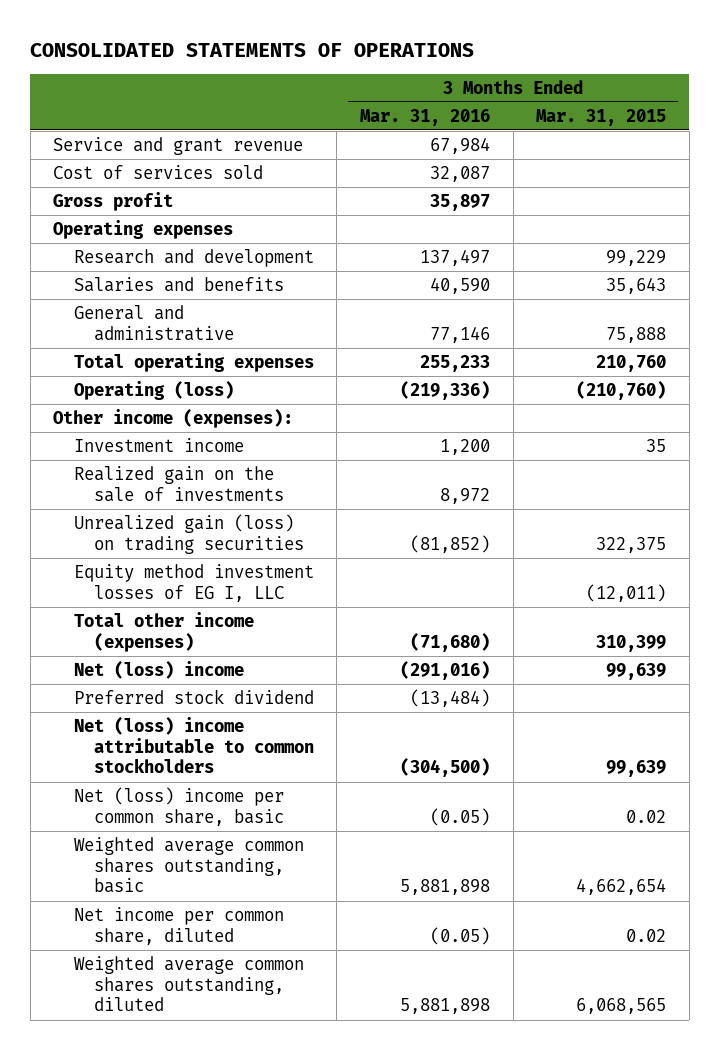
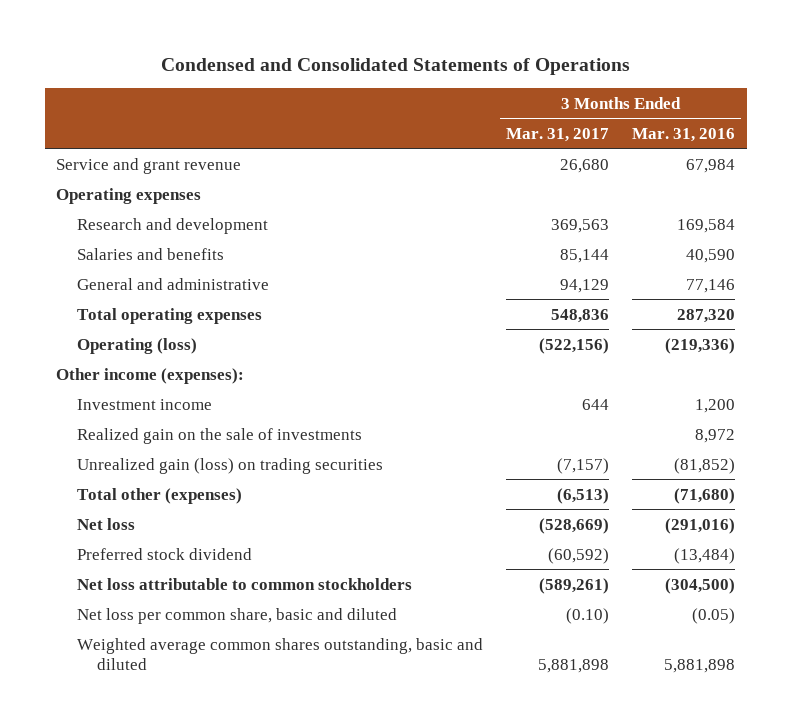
- CONSOLIDATED STATEMENTS OF OPERATIONS
+ Condensed and Consolidated Statements of Operations
- | 3 Months Ended Mar. 31, 2016 | 3 Months Ended Mar. 31, 2015
+ | 3 Months Ended Mar. 31, 2017 | 3 Months Ended Mar. 31, 2016
- Cost of services sold | 32,087 |
- Gross profit | 35,897 |
- Research and development | 137,497 | 99,229
+ Research and development | 369,563 | 169,584
- Total operating expenses | 255,233 | 210,760
+ Total operating expenses | 548,836 | 287,320
- Equity method investment losses of EG I, LLC | | (12,011)
- Total other income (expenses) | (71,680) | 310,399
- Net (loss) income | (291,016) | 99,639
+ Total other (expenses) | (6,513) | (71,680)
+ Net loss | (528,669) | (291,016)
- Net (loss) income attributable to common stockholders | (304,500) | 99,639
- Net (loss) income per common share, basic | (0.05) | 0.02
- Weighted average common shares outstanding, basic | 5,881,898 | 4,662,654
- Net income per common share, diluted | (0.05) | 0.02
- Weighted average common shares outstanding, diluted | 5,881,898 | 6,068,565
+ Net loss attributable to common stockholders | (589,261) | (304,500)
+ Net loss per common share, basic and diluted | (0.10) | (0.05)
+ Weighted average common shares outstanding, basic and diluted | 5,881,898 | 5,881,898

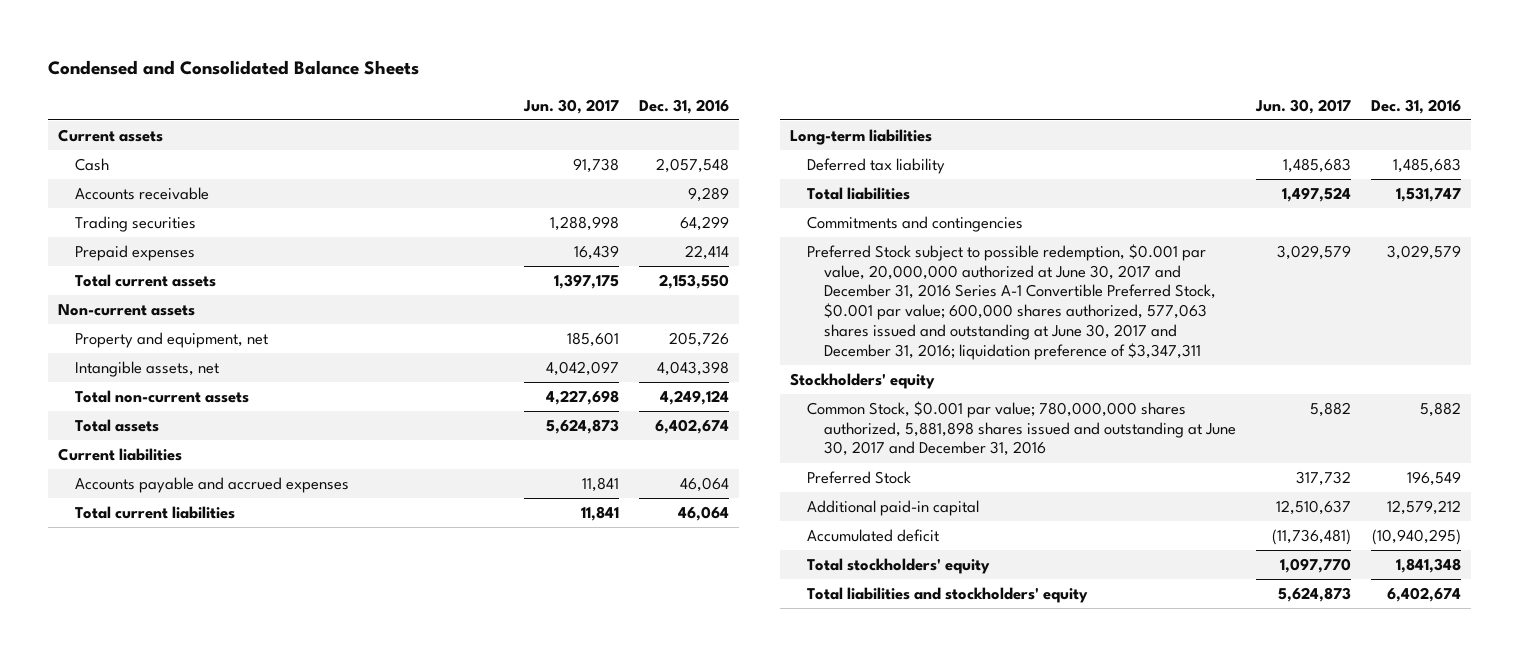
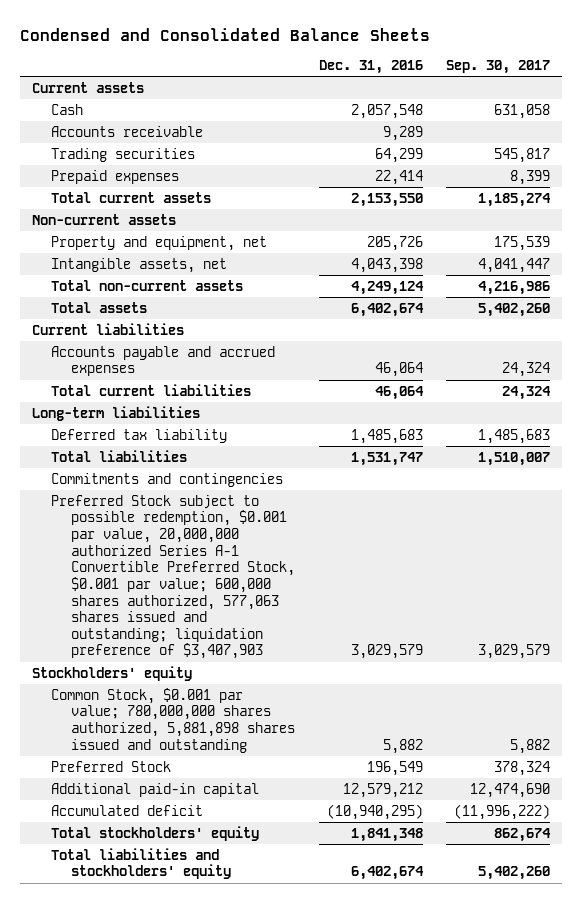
- | Jun. 30, 2017 | Dec. 31, 2016
+ | Dec. 31, 2016 | Sep. 30, 2017
- Preferred Stock subject to possible redemption, $0.001 par value, 20,000,000 authorized at June 30, 2017 and December 31, 2016 Series A-1 Convertible Preferred Stock, $0.001 par value; 600,000 shares authorized, 577,063 shares issued and outstanding at June 30, 2017 and December 31, 2016; liquidation preference of $3,347,311 | 3,029,579 | 3,029,579
+ Preferred Stock subject to possible redemption, $0.001 par value, 20,000,000 authorized Series A-1 Convertible Preferred Stock, $0.001 par value; 600,000 shares authorized, 577,063 shares issued and outstanding; liquidation preference of $3,407,903 | 3,029,579 | 3,029,579
- Common Stock, $0.001 par value; 780,000,000 shares authorized, 5,881,898 shares issued and outstanding at June 30, 2017 and December 31, 2016 | 5,882 | 5,882
+ Common Stock, $0.001 par value; 780,000,000 shares authorized, 5,881,898 shares issued and outstanding | 5,882 | 5,882

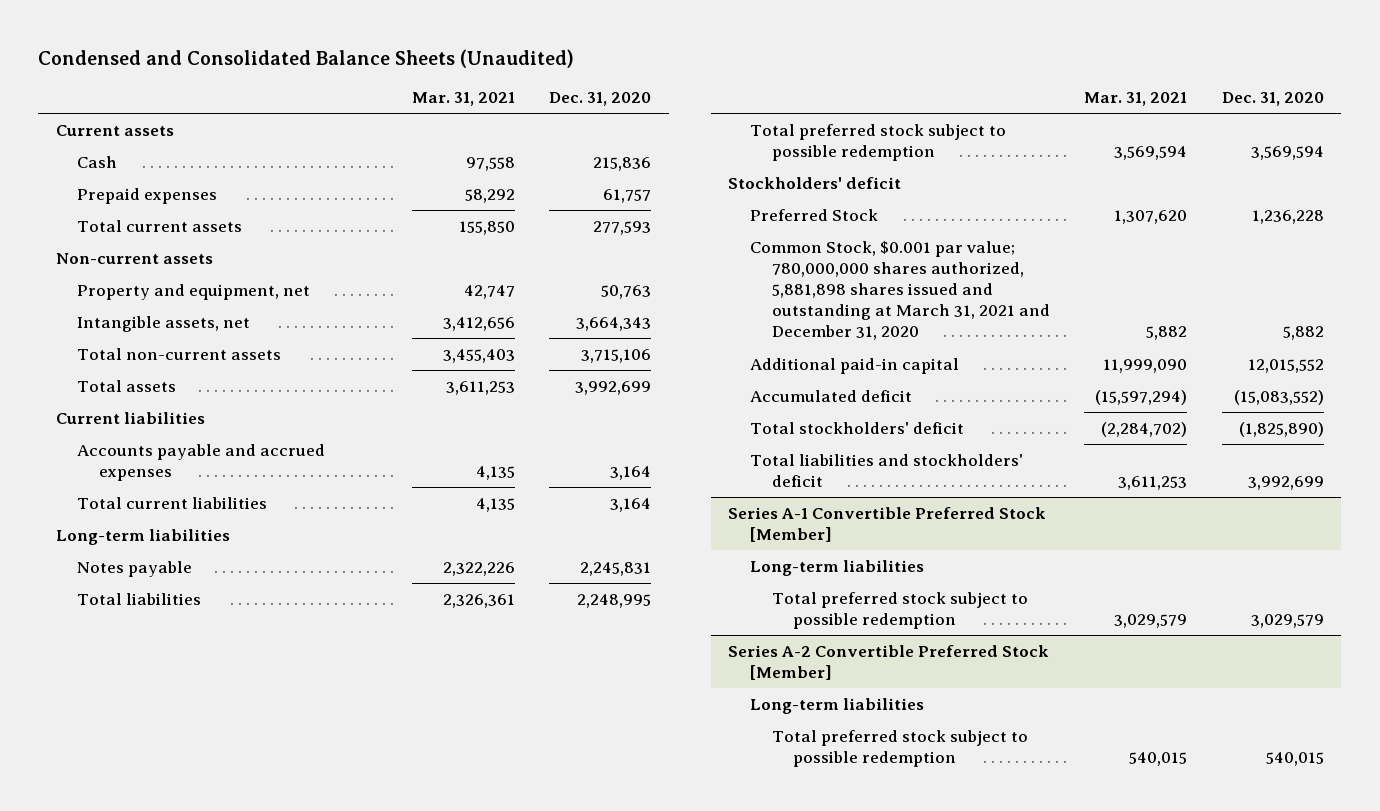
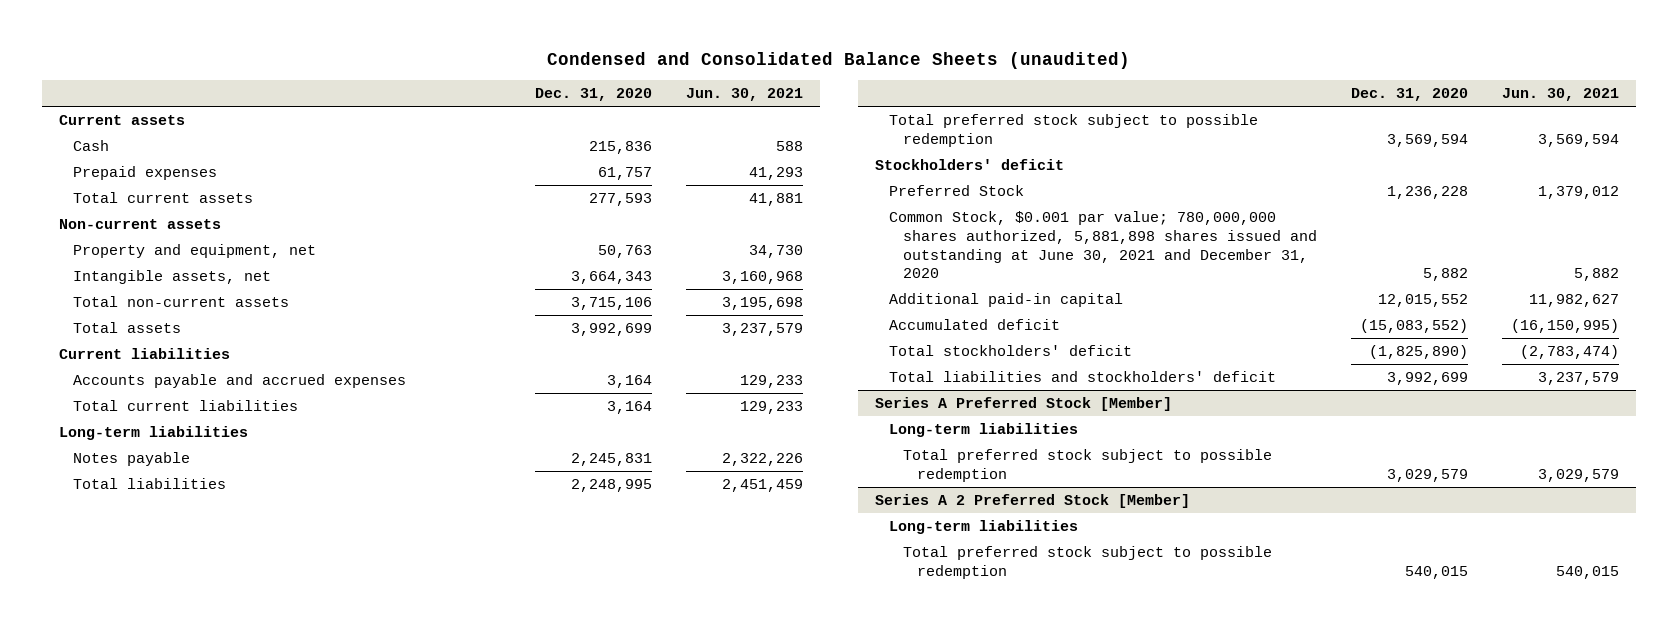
- Condensed and Consolidated Balance Sheets (Unaudited)
+ Condensed and Consolidated Balance Sheets (unaudited)
- | Mar. 31, 2021 | Dec. 31, 2020
+ | Dec. 31, 2020 | Jun. 30, 2021
- Common Stock, $0.001 par value; 780,000,000 shares authorized, 5,881,898 shares issued and outstanding at March 31, 2021 and December 31, 2020 | 5,882 | 5,882
+ Common Stock, $0.001 par value; 780,000,000 shares authorized, 5,881,898 shares issued and outstanding at June 30, 2021 and December 31, 2020 | 5,882 | 5,882
- Series A-1 Convertible Preferred Stock [Member]
+ Series A Preferred Stock [Member]
- Series A-2 Convertible Preferred Stock [Member]
+ Series A 2 Preferred Stock [Member]

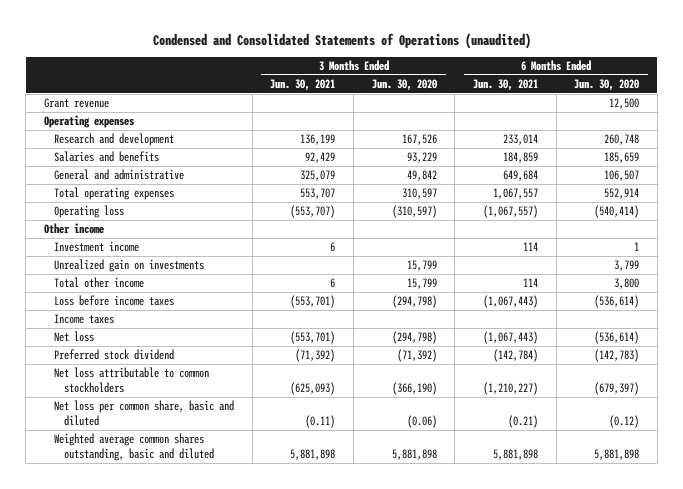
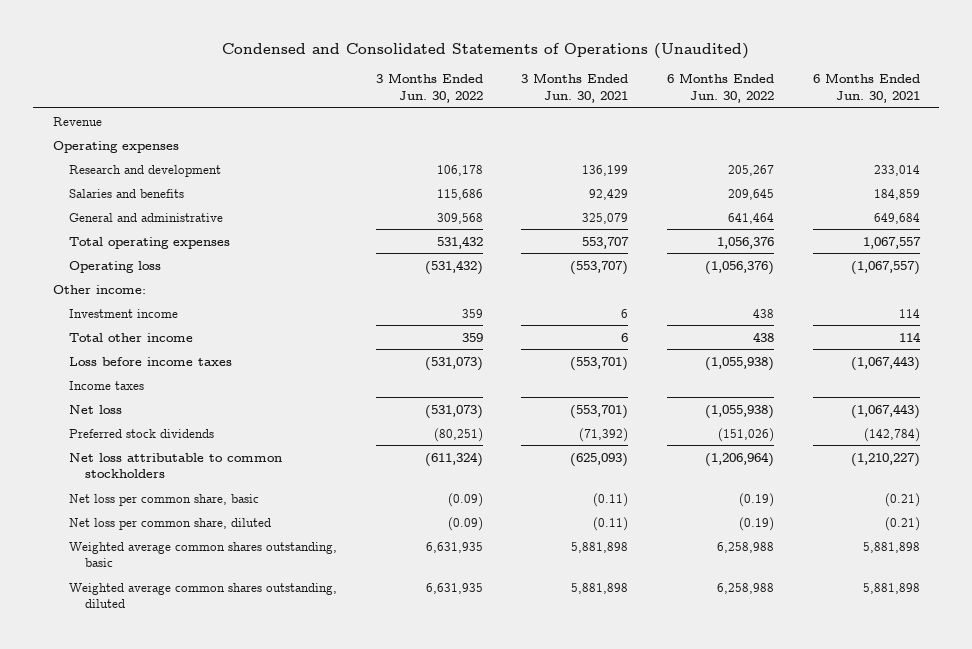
- Condensed and Consolidated Statements of Operations (unaudited)
+ Condensed and Consolidated Statements of Operations (Unaudited)
- | 3 Months Ended Jun. 30, 2021 | 3 Months Ended Jun. 30, 2020 | 6 Months Ended Jun. 30, 2021 | 6 Months Ended Jun. 30, 2020
+ | 3 Months Ended Jun. 30, 2022 | 3 Months Ended Jun. 30, 2021 | 6 Months Ended Jun. 30, 2022 | 6 Months Ended Jun. 30, 2021
- Grant revenue | | | | 12,500
+ Revenue
- Other income
+ Other income:
- Unrealized gain on investments | | 15,799 | | 3,799
- Preferred stock dividend | (71,392) | (71,392) | (142,784) | (142,783)
+ Preferred stock dividends | (80,251) | (71,392) | (151,026) | (142,784)
- Net loss per common share, basic and diluted | (0.11) | (0.06) | (0.21) | (0.12)
- Weighted average common shares outstanding, basic and diluted | 5,881,898 | 5,881,898 | 5,881,898 | 5,881,898
+ Net loss per common share, basic | (0.09) | (0.11) | (0.19) | (0.21)
+ Net loss per common share, diluted | (0.09) | (0.11) | (0.19) | (0.21)
+ Weighted average common shares outstanding, basic | 6,631,935 | 5,881,898 | 6,258,988 | 5,881,898
+ Weighted average common shares outstanding, diluted | 6,631,935 | 5,881,898 | 6,258,988 | 5,881,898

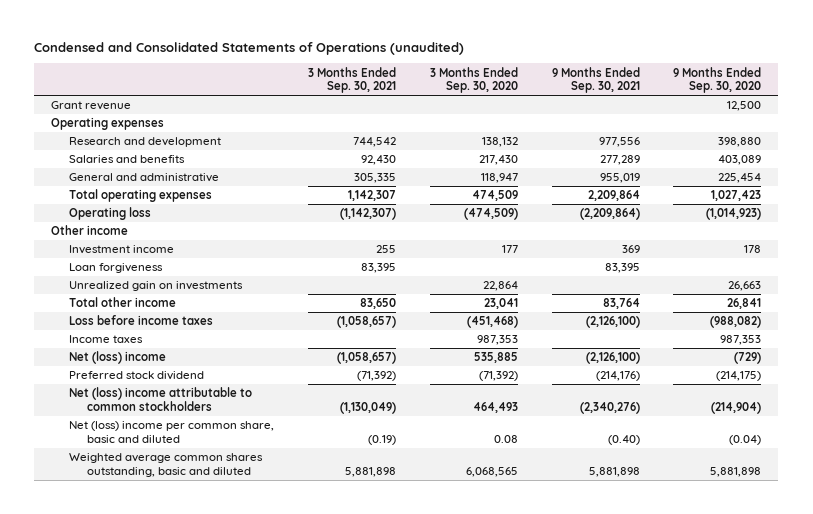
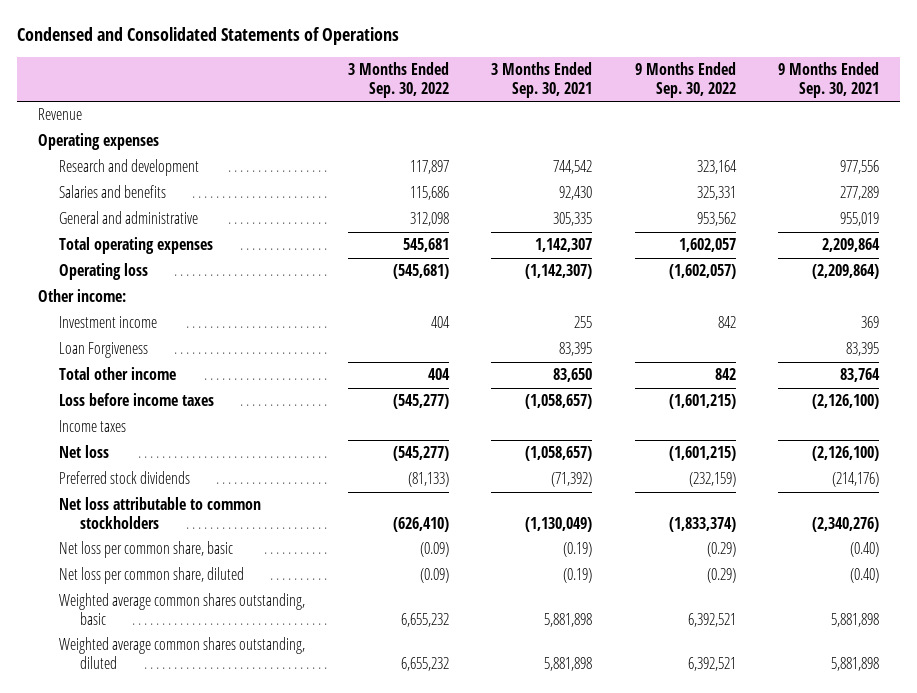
- Condensed and Consolidated Statements of Operations (unaudited)
+ Condensed and Consolidated Statements of Operations
- | 3 Months Ended Sep. 30, 2021 | 3 Months Ended Sep. 30, 2020 | 9 Months Ended Sep. 30, 2021 | 9 Months Ended Sep. 30, 2020
+ | 3 Months Ended Sep. 30, 2022 | 3 Months Ended Sep. 30, 2021 | 9 Months Ended Sep. 30, 2022 | 9 Months Ended Sep. 30, 2021
- Grant revenue | | | | 12,500
+ Revenue
- Other income
+ Other income:
- Loan forgiveness | 83,395 | | 83,395 |
- Unrealized gain on investments | | 22,864 | | 26,663
+ Loan Forgiveness | | 83,395 | | 83,395
- Net (loss) income | (1,058,657) | 535,885 | (2,126,100) | (729)
- Preferred stock dividend | (71,392) | (71,392) | (214,176) | (214,175)
- Net (loss) income attributable to common stockholders | (1,130,049) | 464,493 | (2,340,276) | (214,904)
- Net (loss) income per common share, basic and diluted | (0.19) | 0.08 | (0.40) | (0.04)
- Weighted average common shares outstanding, basic and diluted | 5,881,898 | 6,068,565 | 5,881,898 | 5,881,898
+ Net loss | (545,277) | (1,058,657) | (1,601,215) | (2,126,100)
+ Preferred stock dividends | (81,133) | (71,392) | (232,159) | (214,176)
+ Net loss attributable to common stockholders | (626,410) | (1,130,049) | (1,833,374) | (2,340,276)
+ Net loss per common share, basic | (0.09) | (0.19) | (0.29) | (0.40)
+ Net loss per common share, diluted | (0.09) | (0.19) | (0.29) | (0.40)
+ Weighted average common shares outstanding, basic | 6,655,232 | 5,881,898 | 6,392,521 | 5,881,898
+ Weighted average common shares outstanding, diluted | 6,655,232 | 5,881,898 | 6,392,521 | 5,881,898

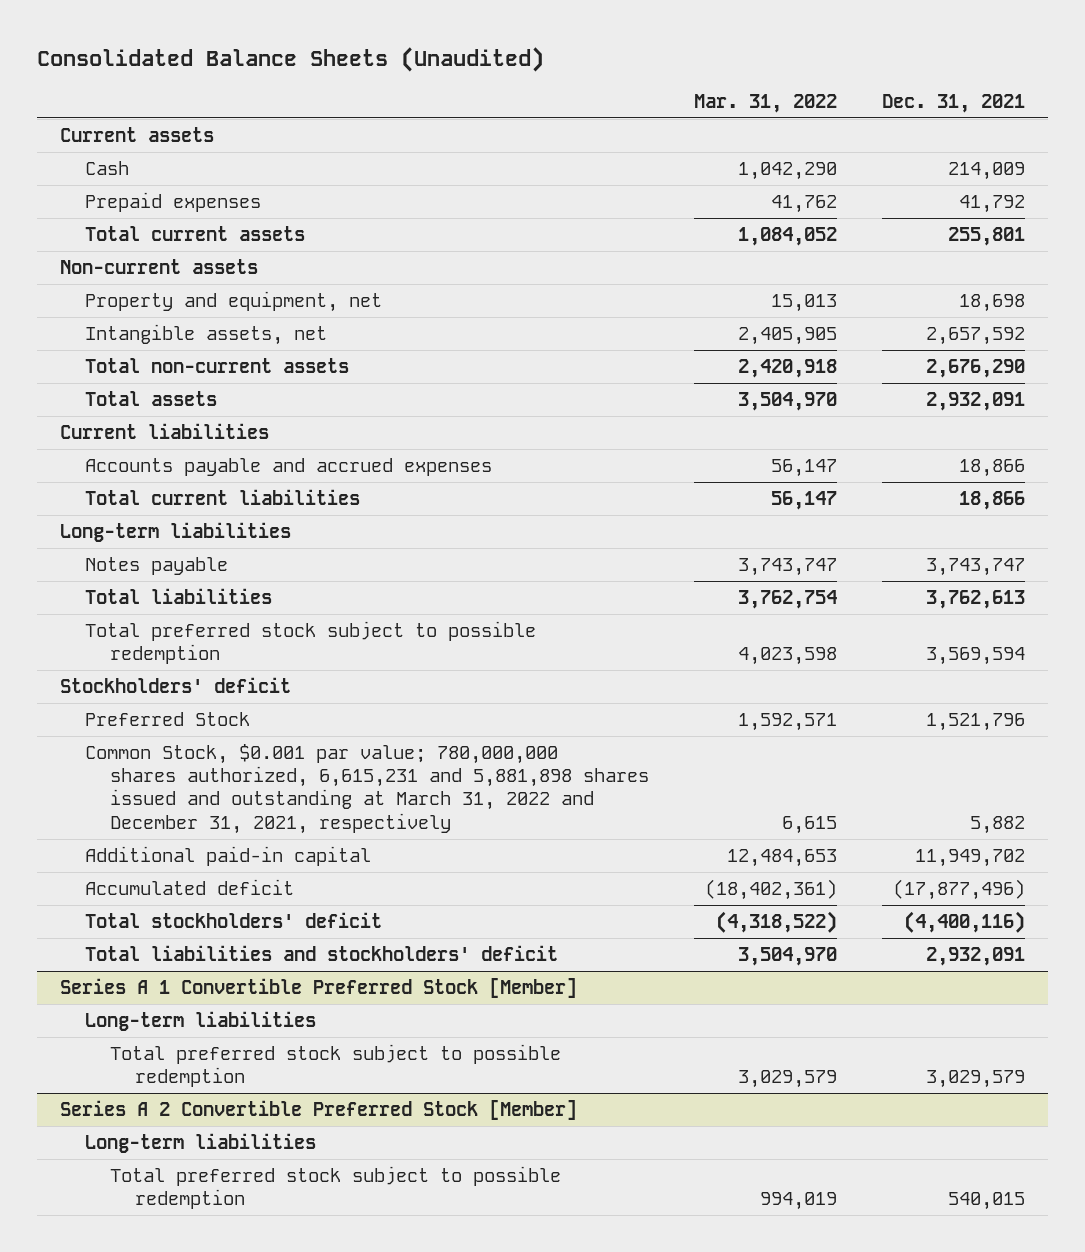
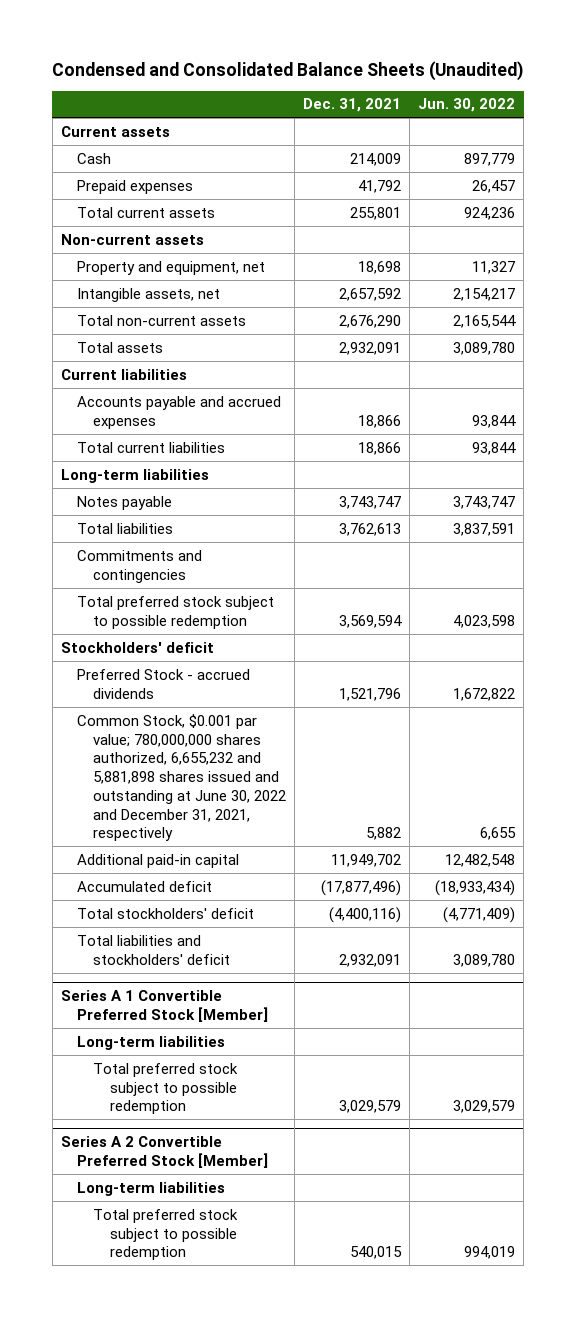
- Consolidated Balance Sheets (Unaudited)
+ Condensed and Consolidated Balance Sheets (Unaudited)
- | Mar. 31, 2022 | Dec. 31, 2021
+ | Dec. 31, 2021 | Jun. 30, 2022
+ Commitments and contingencies
- Preferred Stock | 1,592,571 | 1,521,796
- Common Stock, $0.001 par value; 780,000,000 shares authorized, 6,615,231 and 5,881,898 shares issued and outstanding at March 31, 2022 and December 31, 2021, respectively | 6,615 | 5,882
+ Preferred Stock - accrued dividends | 1,521,796 | 1,672,822
+ Common Stock, $0.001 par value; 780,000,000 shares authorized, 6,655,232 and 5,881,898 shares issued and outstanding at June 30, 2022 and December 31, 2021, respectively | 5,882 | 6,655

